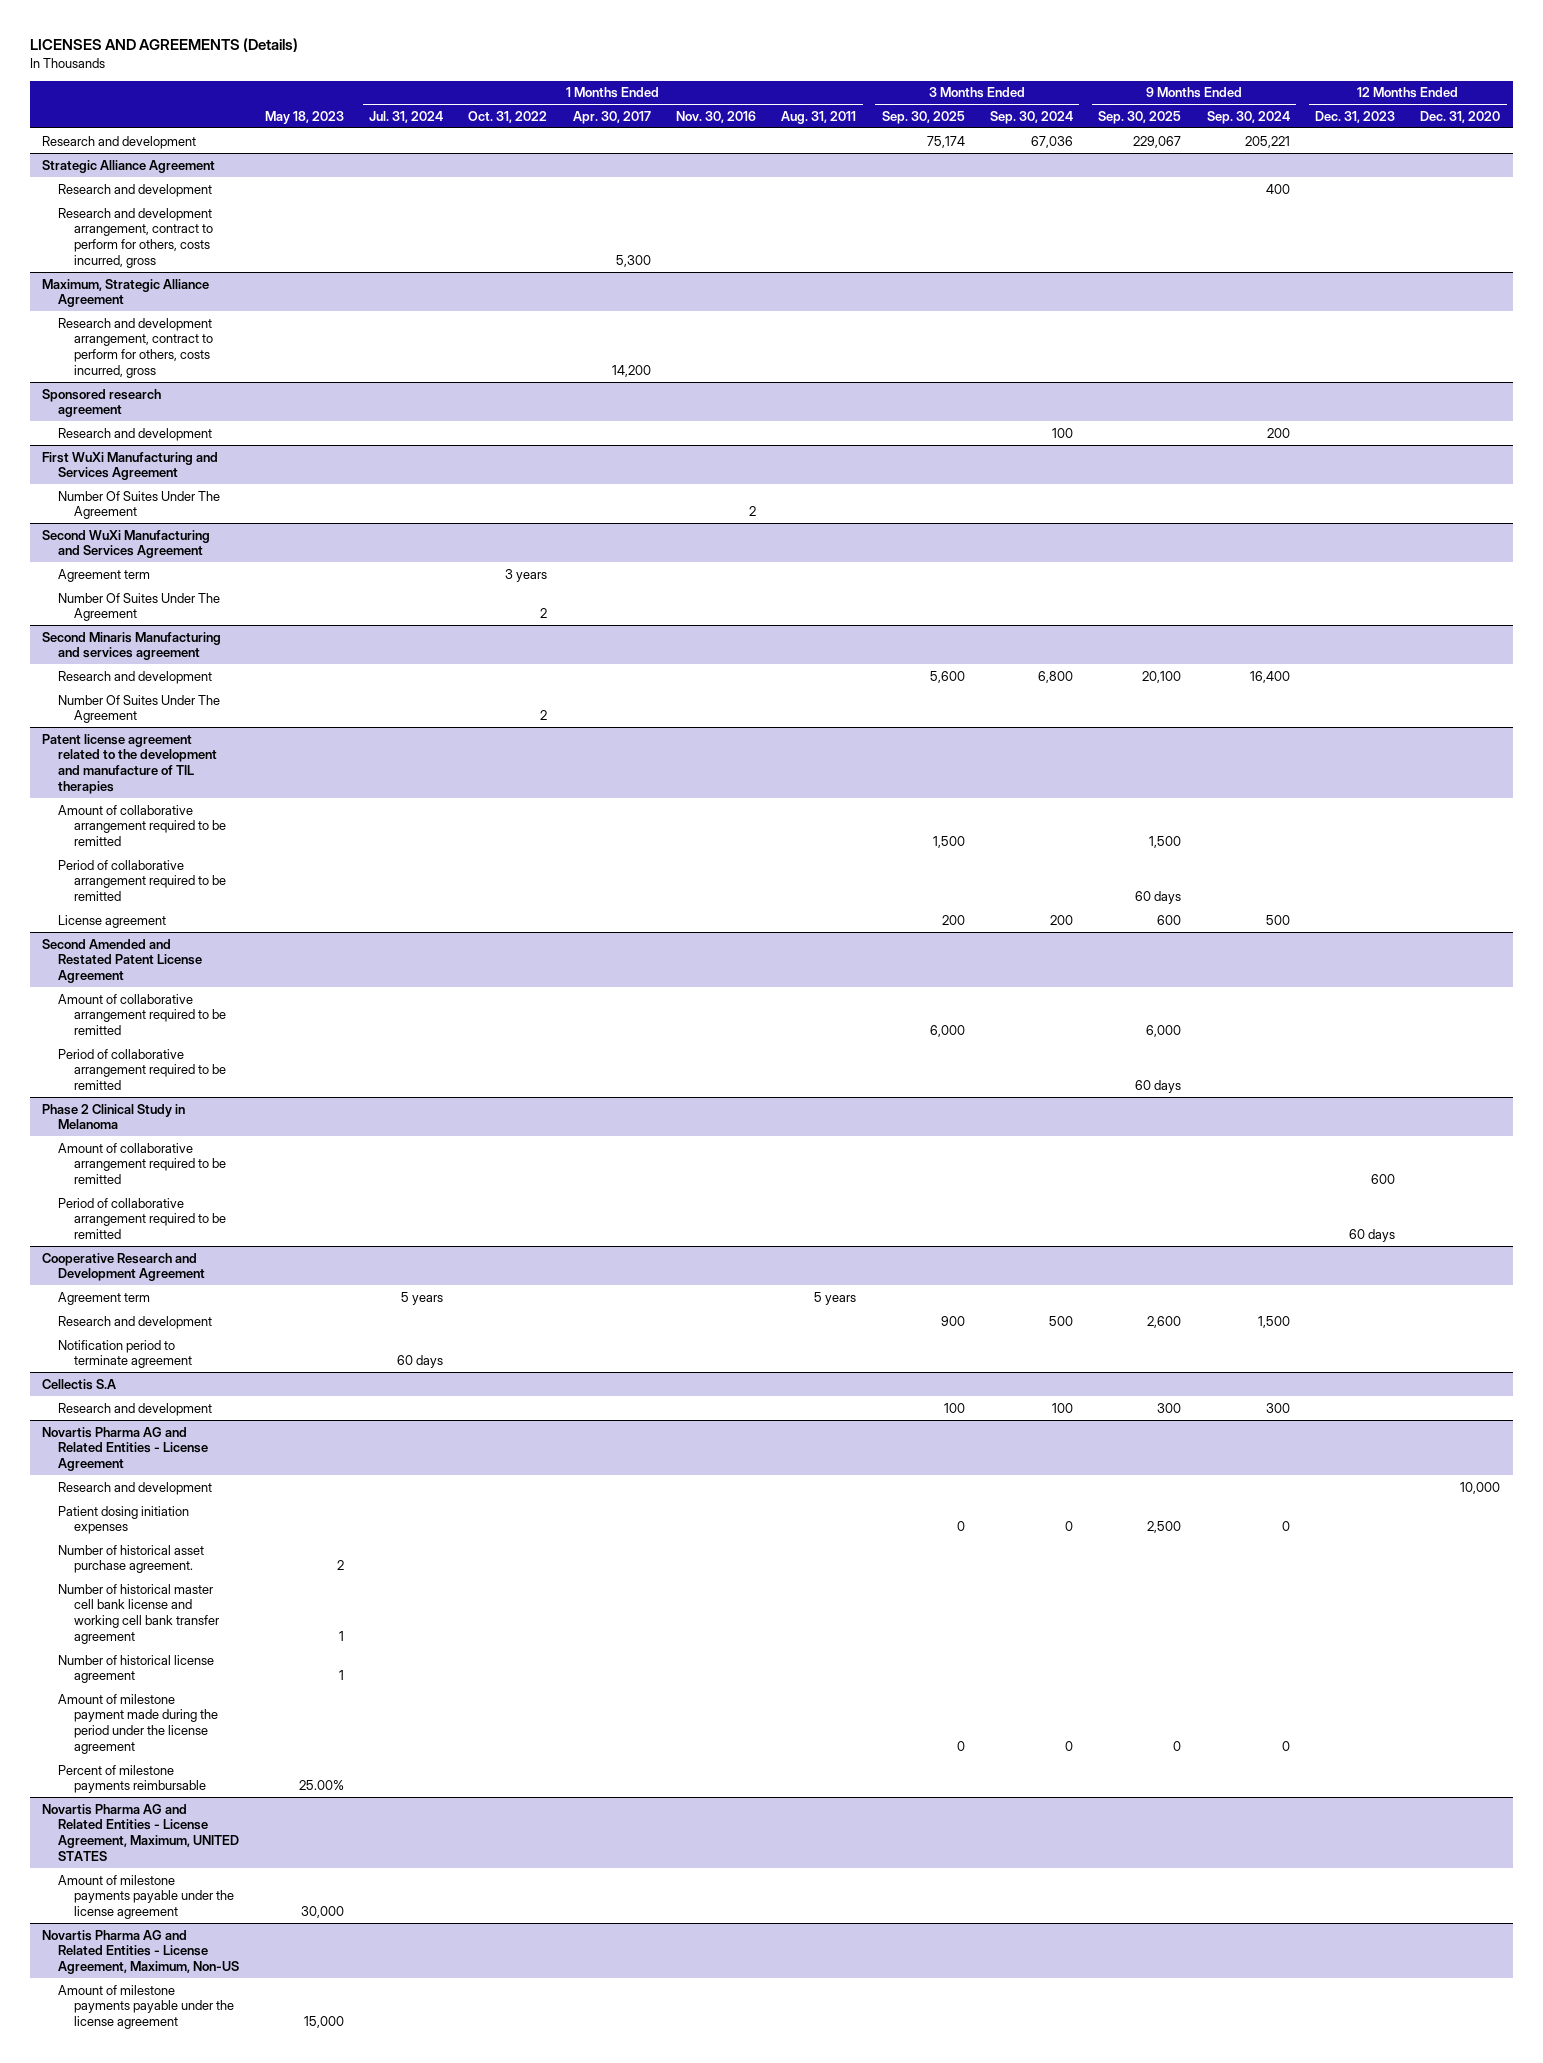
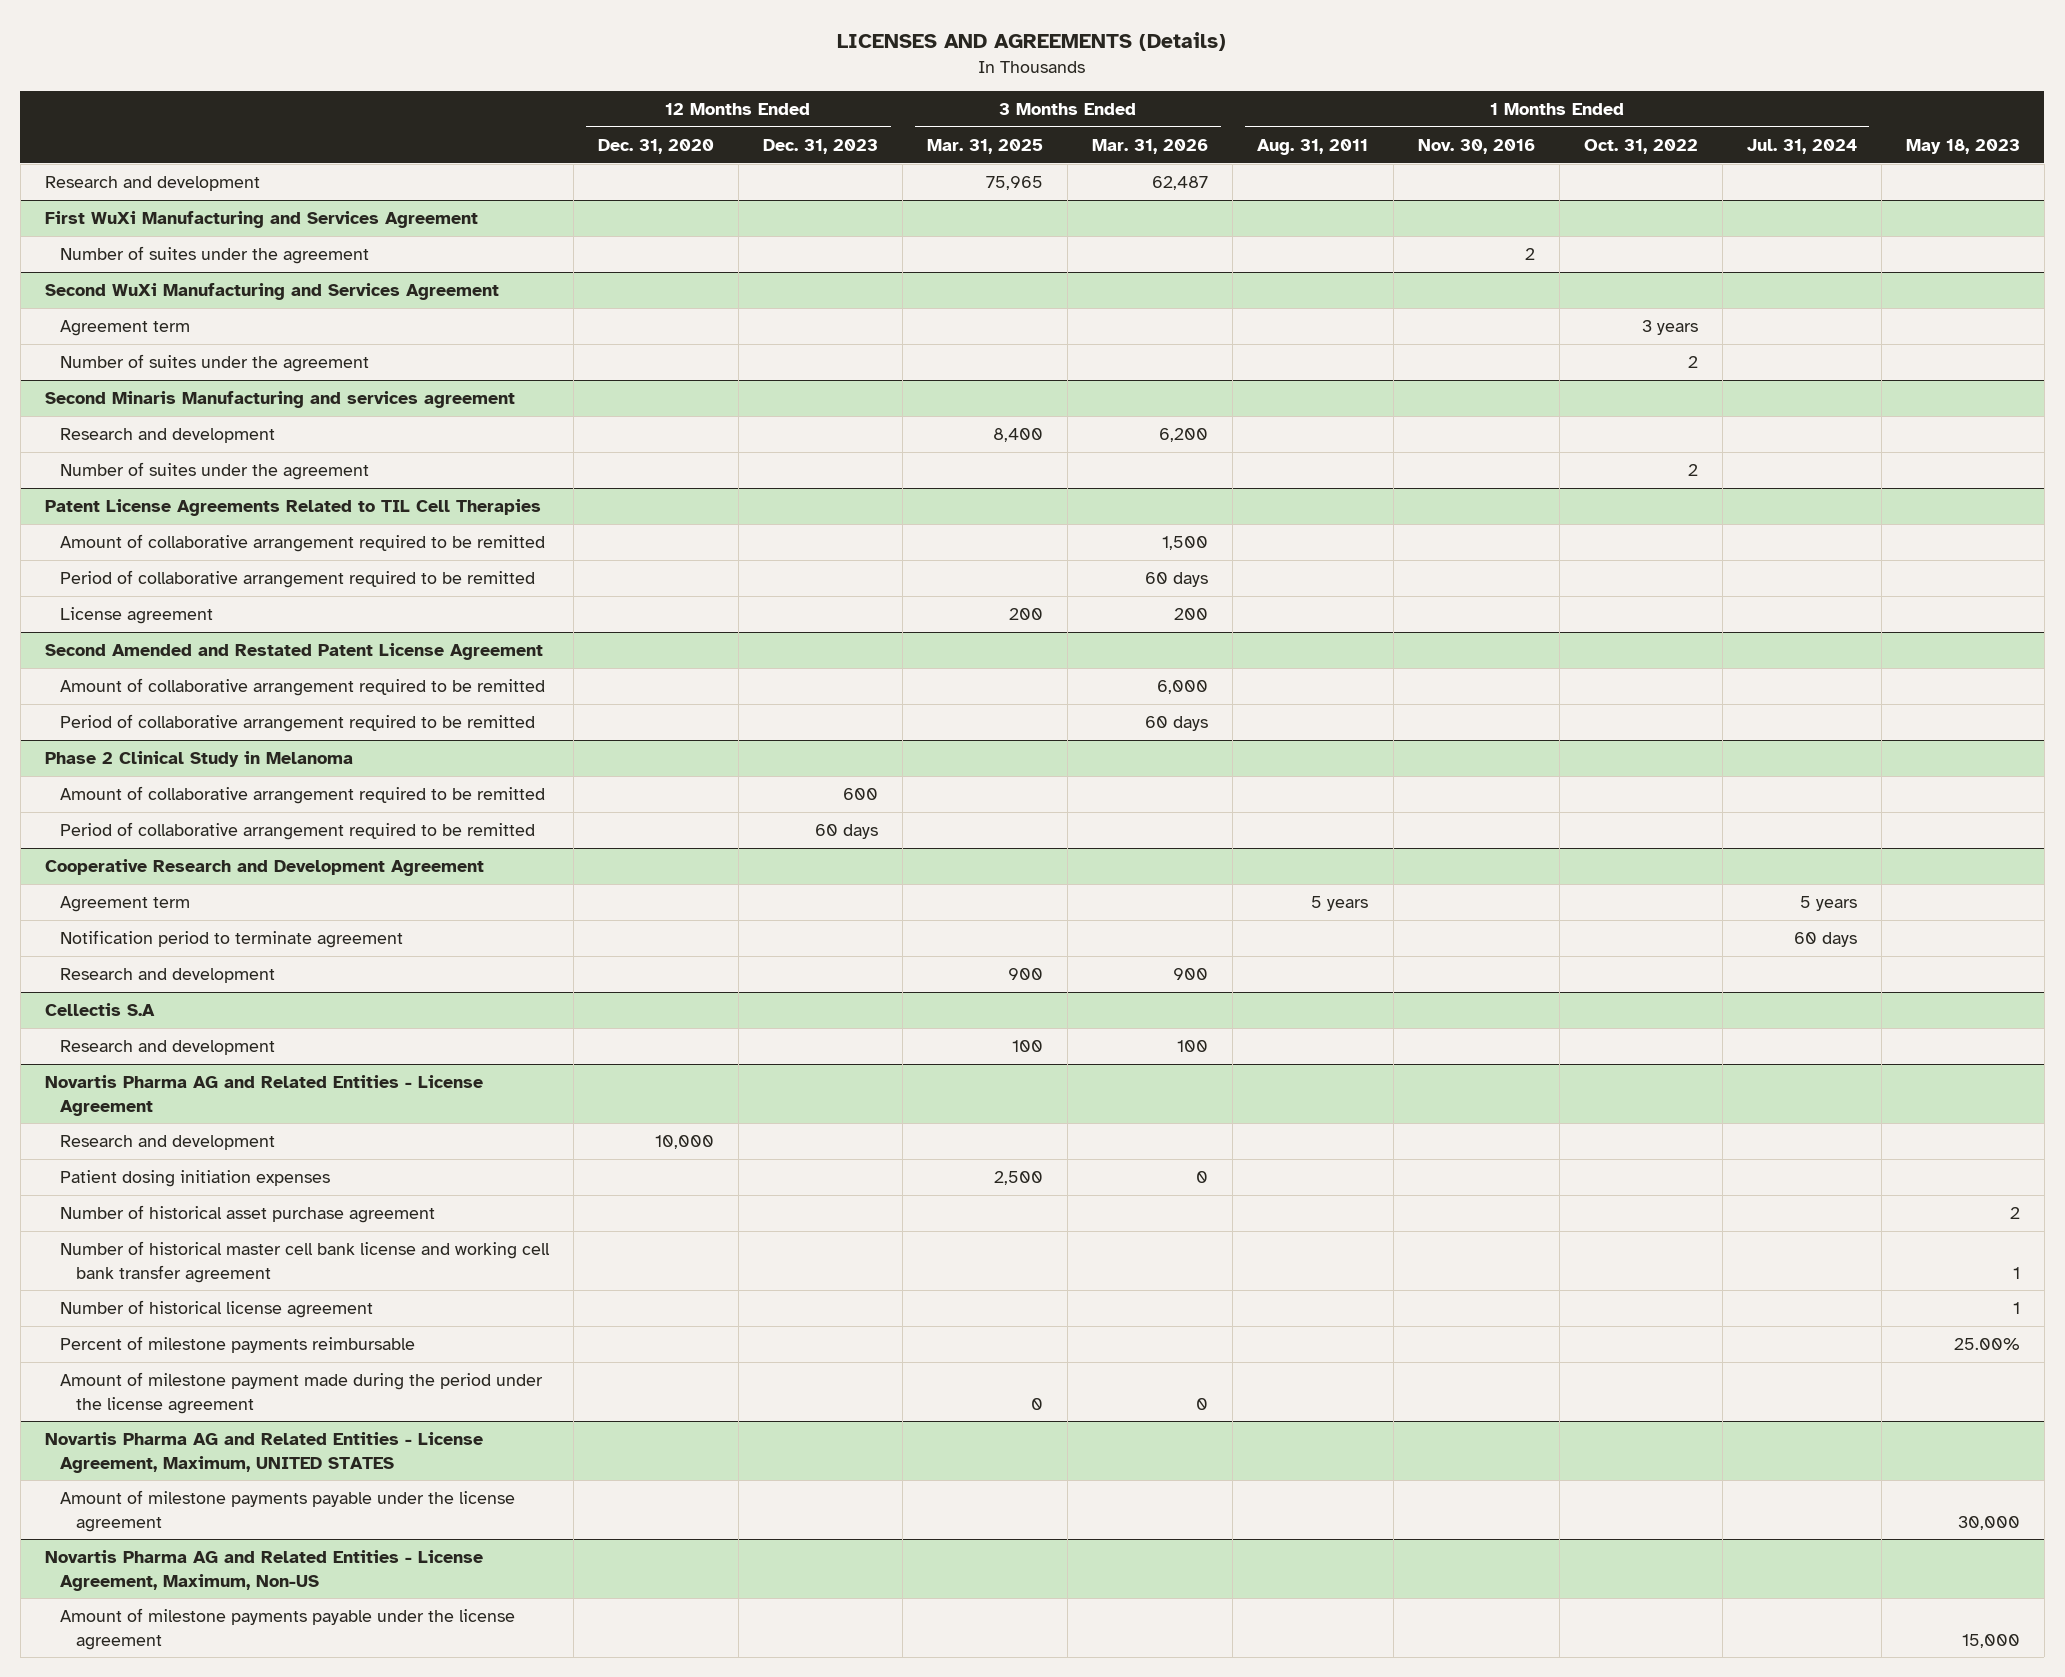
- | May 18, 2023 | 1 Months Ended Jul. 31, 2024 | 1 Months Ended Oct. 31, 2022 | 1 Months Ended Apr. 30, 2017 | 1 Months Ended Nov. 30, 2016 | 1 Months Ended Aug. 31, 2011 | 3 Months Ended Sep. 30, 2025 | 3 Months Ended Sep. 30, 2024 | 9 Months Ended Sep. 30, 2025 | 9 Months Ended Sep. 30, 2024 | 12 Months Ended Dec. 31, 2023 | 12 Months Ended Dec. 31, 2020
+ | 12 Months Ended Dec. 31, 2020 | 12 Months Ended Dec. 31, 2023 | 3 Months Ended Mar. 31, 2025 | 3 Months Ended Mar. 31, 2026 | 1 Months Ended Aug. 31, 2011 | 1 Months Ended Nov. 30, 2016 | 1 Months Ended Oct. 31, 2022 | 1 Months Ended Jul. 31, 2024 | May 18, 2023
- Strategic Alliance Agreement
- Research and development | | | | | | | | | | 400 | |
- Research and development arrangement, contract to perform for others, costs incurred, gross | | | | 5,300 | | | | | | | |
- Maximum, Strategic Alliance Agreement
- Research and development arrangement, contract to perform for others, costs incurred, gross | | | | 14,200 | | | | | | | |
- Sponsored research agreement
- Research and development | | | | | | | | 100 | | 200 | |
@ First WuXi Manufacturing and Services Agreement
- Number Of Suites Under The Agreement | | | | | 2 | | | | | | |
+ Number of suites under the agreement | | | | | | 2 | | |
@ Second WuXi Manufacturing and Services Agreement
- Number Of Suites Under The Agreement | | | 2 | | | | | | | | |
+ Number of suites under the agreement | | | | | | | 2 | |
@ Second Minaris Manufacturing and services agreement
- Number Of Suites Under The Agreement | | | 2 | | | | | | | | |
- Patent license agreement related to the development and manufacture of TIL therapies
@ Second Minaris Manufacturing and services agreement
+ Number of suites under the agreement | | | | | | | 2 | |
+ Patent License Agreements Related to TIL Cell Therapies
@ Cooperative Research and Development Agreement
moved down: Research and development | | | 900 | 900 | | | | |
@ Novartis Pharma AG and Related Entities - License Agreement
- Number of historical asset purchase agreement. | 2 | | | | | | | | | | |
+ Number of historical asset purchase agreement | | | | | | | | | 2
moved down: Amount of milestone payment made during the period under the license agreement | | | 0 | 0 | | | | |

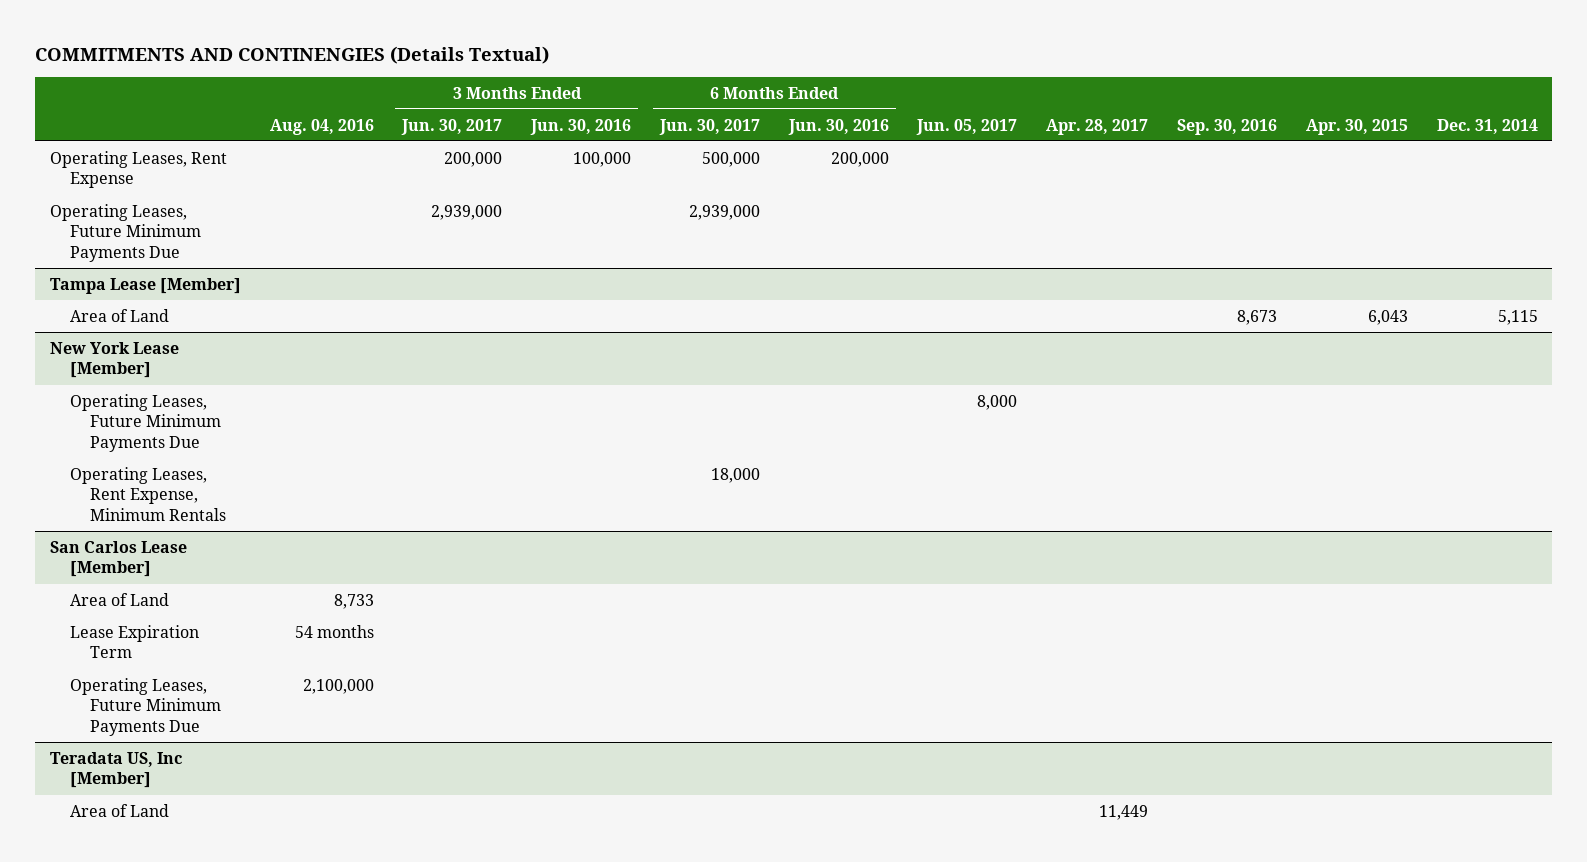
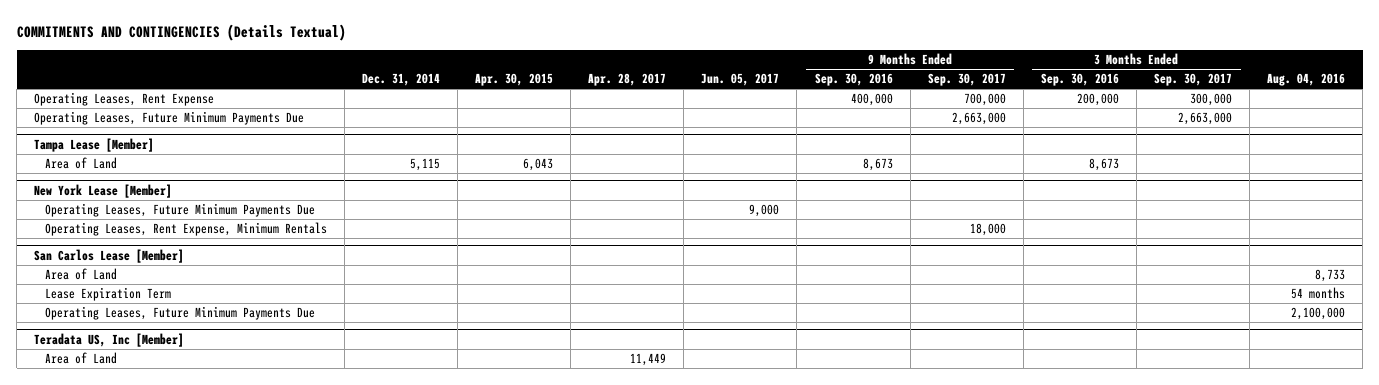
- COMMITMENTS AND CONTINENGIES (Details Textual)
+ COMMITMENTS AND CONTINGENCIES (Details Textual)
- | Aug. 04, 2016 | 3 Months Ended Jun. 30, 2017 | 3 Months Ended Jun. 30, 2016 | 6 Months Ended Jun. 30, 2017 | 6 Months Ended Jun. 30, 2016 | Jun. 05, 2017 | Apr. 28, 2017 | Sep. 30, 2016 | Apr. 30, 2015 | Dec. 31, 2014
+ | Dec. 31, 2014 | Apr. 30, 2015 | Apr. 28, 2017 | Jun. 05, 2017 | 9 Months Ended Sep. 30, 2016 | 9 Months Ended Sep. 30, 2017 | 3 Months Ended Sep. 30, 2016 | 3 Months Ended Sep. 30, 2017 | Aug. 04, 2016
@ New York Lease [Member]
- Operating Leases, Future Minimum Payments Due | | | | | | 8,000 | | | |
+ Operating Leases, Future Minimum Payments Due | | | | 9,000 | | | | |

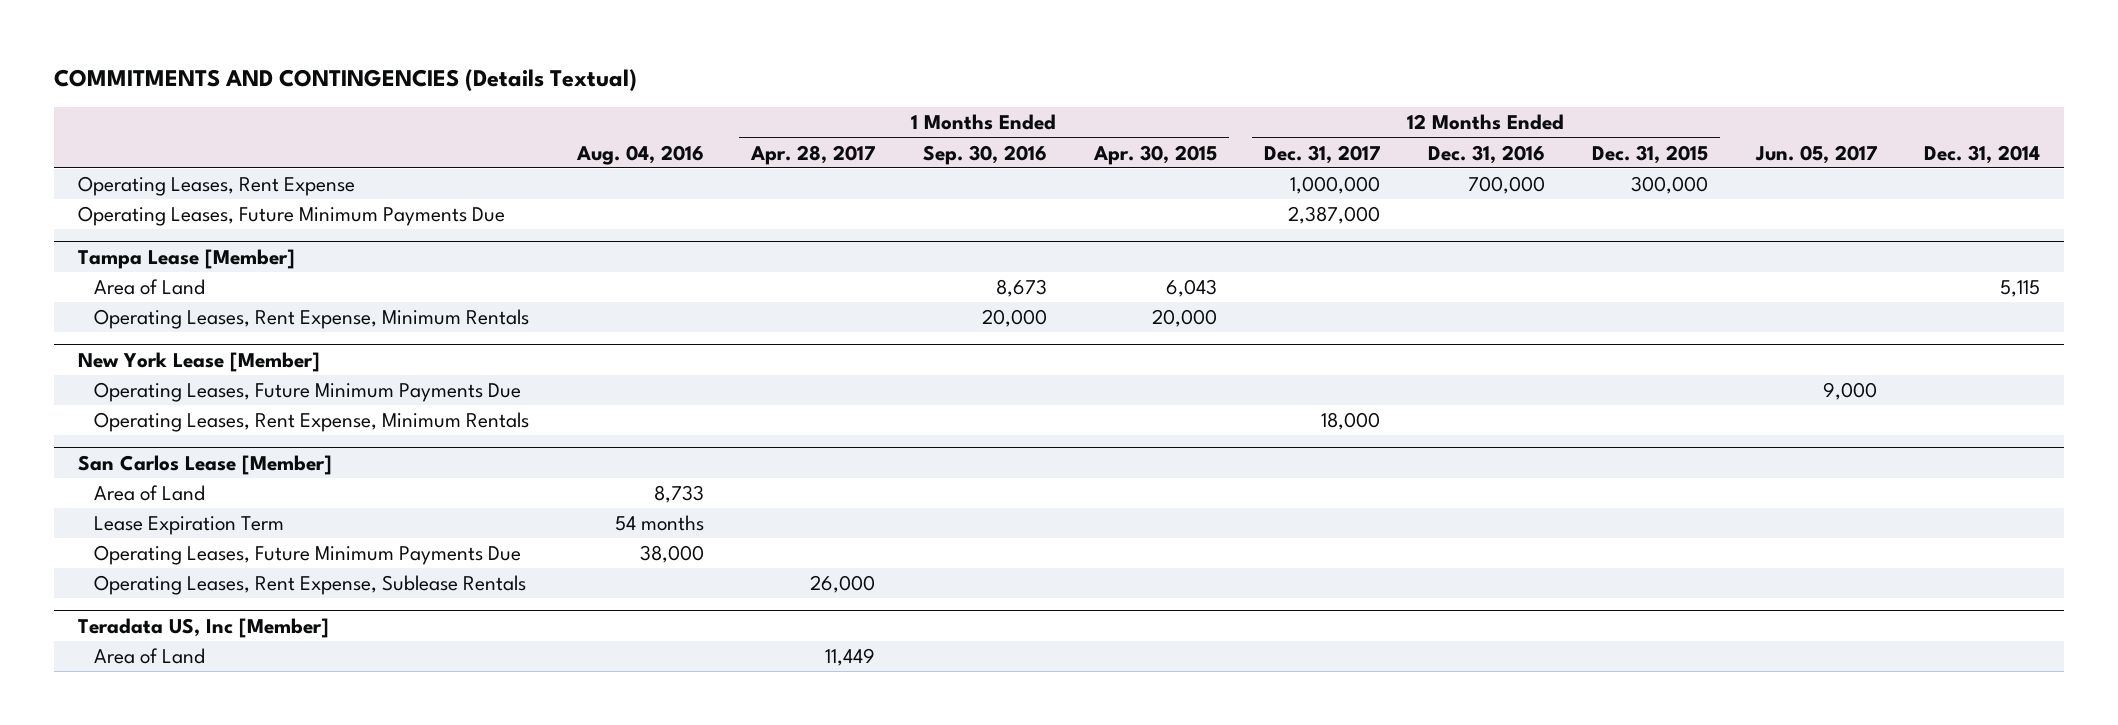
- | Dec. 31, 2014 | Apr. 30, 2015 | Apr. 28, 2017 | Jun. 05, 2017 | 9 Months Ended Sep. 30, 2016 | 9 Months Ended Sep. 30, 2017 | 3 Months Ended Sep. 30, 2016 | 3 Months Ended Sep. 30, 2017 | Aug. 04, 2016
+ | Aug. 04, 2016 | 1 Months Ended Apr. 28, 2017 | 1 Months Ended Sep. 30, 2016 | 1 Months Ended Apr. 30, 2015 | 12 Months Ended Dec. 31, 2017 | 12 Months Ended Dec. 31, 2016 | 12 Months Ended Dec. 31, 2015 | Jun. 05, 2017 | Dec. 31, 2014
@ Tampa Lease [Member]
+ Operating Leases, Rent Expense, Minimum Rentals | | | 20,000 | 20,000 | | | | |
@ San Carlos Lease [Member]
- Operating Leases, Future Minimum Payments Due | | | | | | | | | 2,100,000
+ Operating Leases, Future Minimum Payments Due | 38,000 | | | | | | | |
+ Operating Leases, Rent Expense, Sublease Rentals | | 26,000 | | | | | | |

